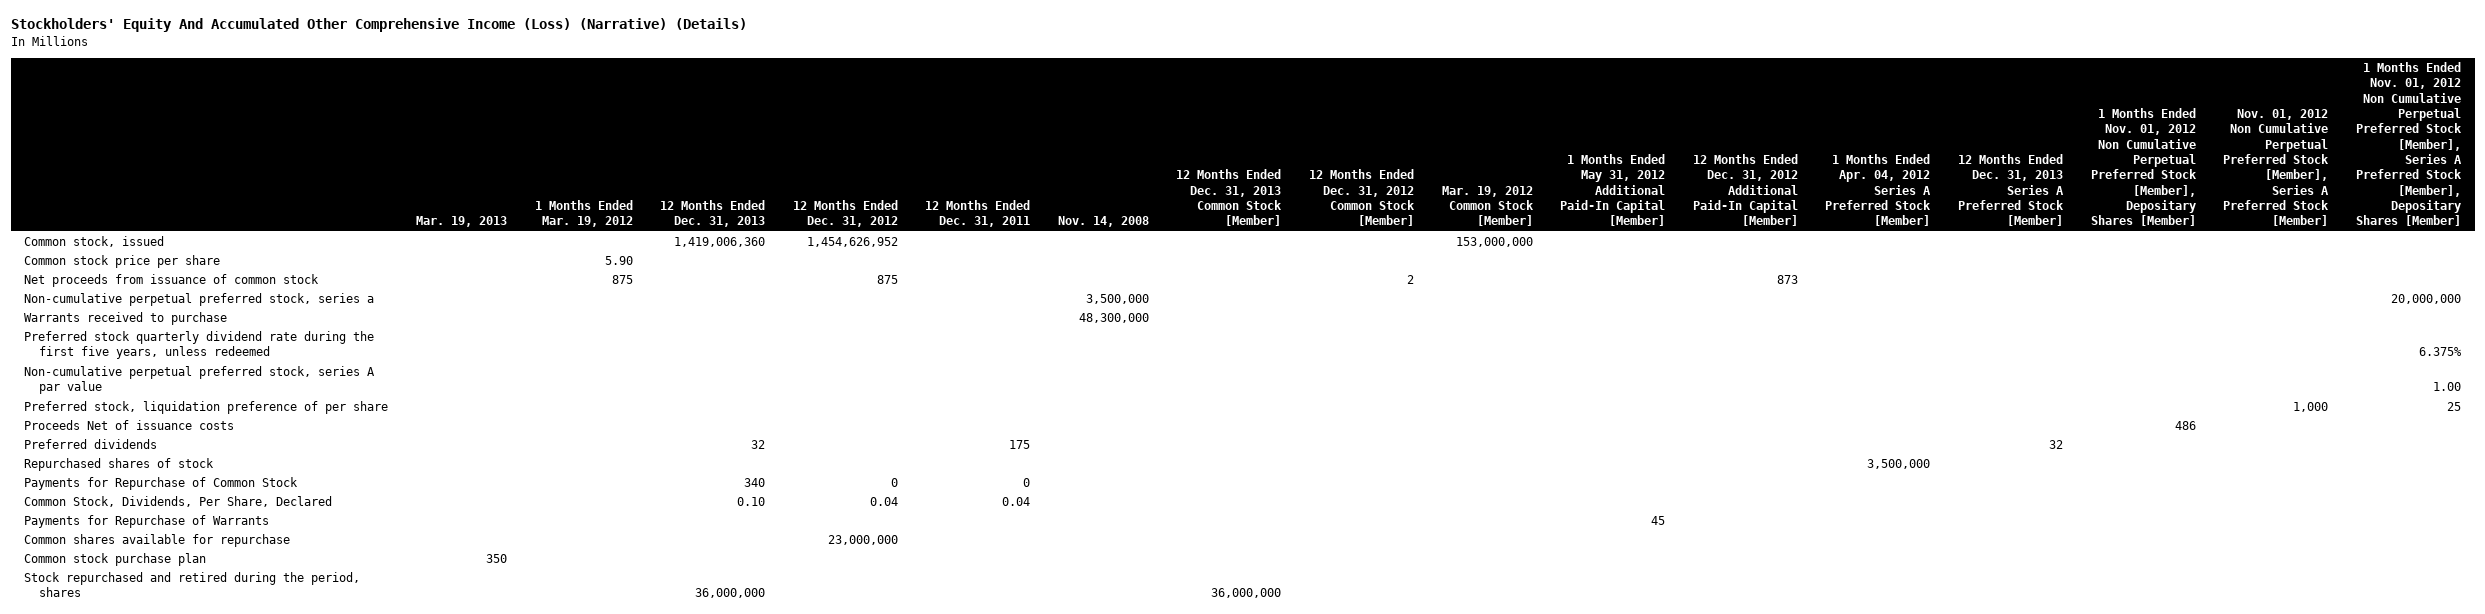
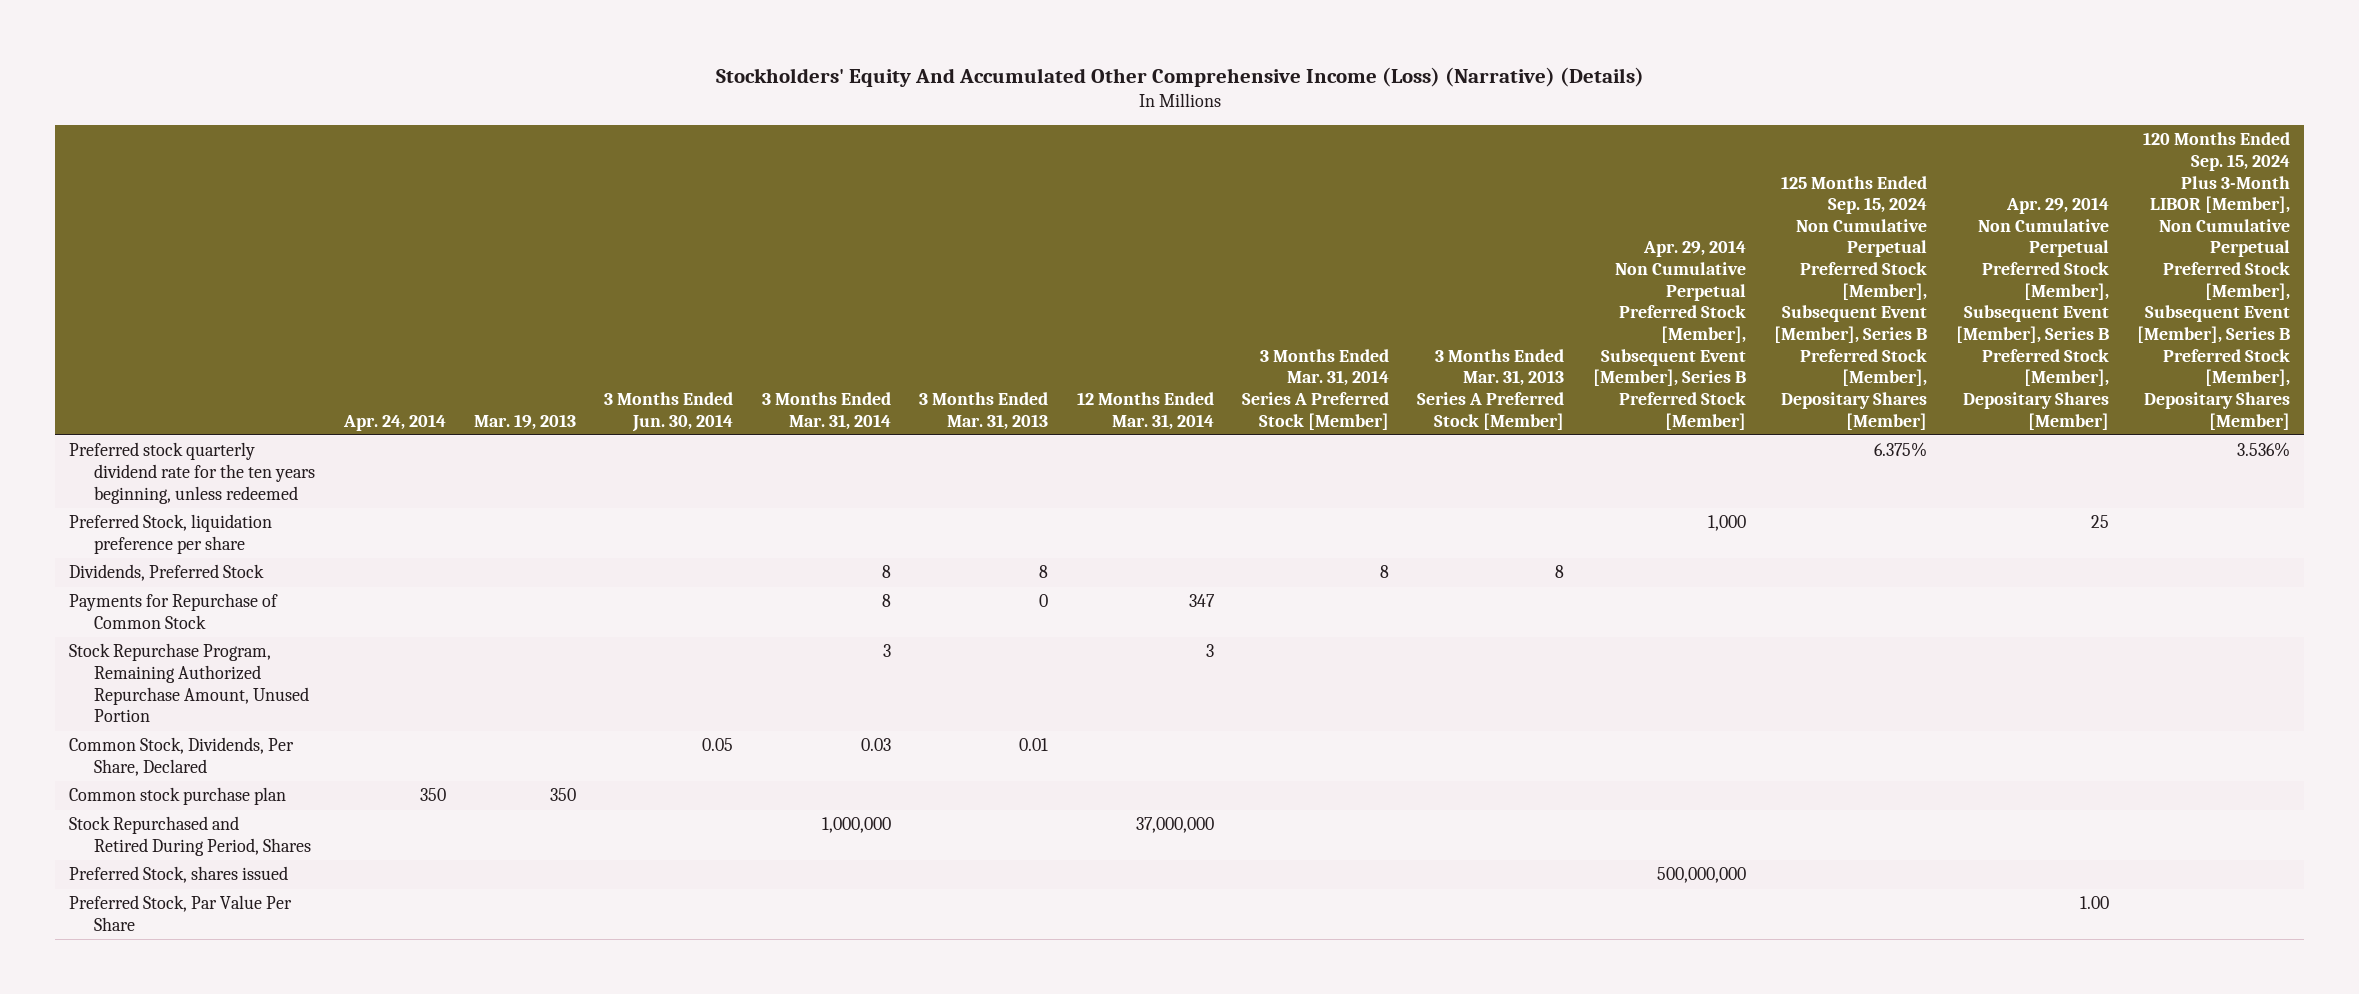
- | Mar. 19, 2013 | 1 Months Ended Mar. 19, 2012 | 12 Months Ended Dec. 31, 2013 | 12 Months Ended Dec. 31, 2012 | 12 Months Ended Dec. 31, 2011 | Nov. 14, 2008 | 12 Months Ended Dec. 31, 2013 Common Stock [Member] | 12 Months Ended Dec. 31, 2012 Common Stock [Member] | Mar. 19, 2012 Common Stock [Member] | 1 Months Ended May 31, 2012 Additional Paid-In Capital [Member] | 12 Months Ended Dec. 31, 2012 Additional Paid-In Capital [Member] | 1 Months Ended Apr. 04, 2012 Series A Preferred Stock [Member] | 12 Months Ended Dec. 31, 2013 Series A Preferred Stock [Member] | 1 Months Ended Nov. 01, 2012 Non Cumulative Perpetual Preferred Stock [Member], Depositary Shares [Member] | Nov. 01, 2012 Non Cumulative Perpetual Preferred Stock [Member], Series A Preferred Stock [Member] | 1 Months Ended Nov. 01, 2012 Non Cumulative Perpetual Preferred Stock [Member], Series A Preferred Stock [Member], Depositary Shares [Member]
+ | Apr. 24, 2014 | Mar. 19, 2013 | 3 Months Ended Jun. 30, 2014 | 3 Months Ended Mar. 31, 2014 | 3 Months Ended Mar. 31, 2013 | 12 Months Ended Mar. 31, 2014 | 3 Months Ended Mar. 31, 2014 Series A Preferred Stock [Member] | 3 Months Ended Mar. 31, 2013 Series A Preferred Stock [Member] | Apr. 29, 2014 Non Cumulative Perpetual Preferred Stock [Member], Subsequent Event [Member], Series B Preferred Stock [Member] | 125 Months Ended Sep. 15, 2024 Non Cumulative Perpetual Preferred Stock [Member], Subsequent Event [Member], Series B Preferred Stock [Member], Depositary Shares [Member] | Apr. 29, 2014 Non Cumulative Perpetual Preferred Stock [Member], Subsequent Event [Member], Series B Preferred Stock [Member], Depositary Shares [Member] | 120 Months Ended Sep. 15, 2024 Plus 3-Month LIBOR [Member], Non Cumulative Perpetual Preferred Stock [Member], Subsequent Event [Member], Series B Preferred Stock [Member], Depositary Shares [Member]
- Common stock, issued | | | 1,419,006,360 | 1,454,626,952 | | | | | 153,000,000 | | | | | | |
- Common stock price per share | | 5.90 | | | | | | | | | | | | | |
- Net proceeds from issuance of common stock | | 875 | | 875 | | | | 2 | | | 873 | | | | |
- Non-cumulative perpetual preferred stock, series a | | | | | | 3,500,000 | | | | | | | | | | 20,000,000
- Warrants received to purchase | | | | | | 48,300,000 | | | | | | | | | |
- Preferred stock quarterly dividend rate during the first five years, unless redeemed | | | | | | | | | | | | | | | | 6.375%
- Non-cumulative perpetual preferred stock, series A par value | | | | | | | | | | | | | | | | 1.00
- Preferred stock, liquidation preference of per share | | | | | | | | | | | | | | | 1,000 | 25
- Proceeds Net of issuance costs | | | | | | | | | | | | | | 486 | |
- Preferred dividends | | | 32 | | 175 | | | | | | | | 32 | | |
- Repurchased shares of stock | | | | | | | | | | | | 3,500,000 | | | |
+ Preferred stock quarterly dividend rate for the ten years beginning, unless redeemed | | | | | | | | | | 6.375% | | 3.536%
+ Preferred Stock, liquidation preference per share | | | | | | | | | 1,000 | | 25 |
+ Dividends, Preferred Stock | | | | 8 | 8 | | 8 | 8 | | | |
+ Stock Repurchase Program, Remaining Authorized Repurchase Amount, Unused Portion | | | | 3 | | 3 | | | | | |
- Payments for Repurchase of Warrants | | | | | | | | | | 45 | | | | | |
- Common shares available for repurchase | | | | 23,000,000 | | | | | | | | | | | |
- Stock repurchased and retired during the period, shares | | | 36,000,000 | | | | 36,000,000 | | | | | | | | |
+ Stock Repurchased and Retired During Period, Shares | | | | 1,000,000 | | 37,000,000 | | | | | |
+ Preferred Stock, shares issued | | | | | | | | | 500,000,000 | | |
+ Preferred Stock, Par Value Per Share | | | | | | | | | | | 1.00 |

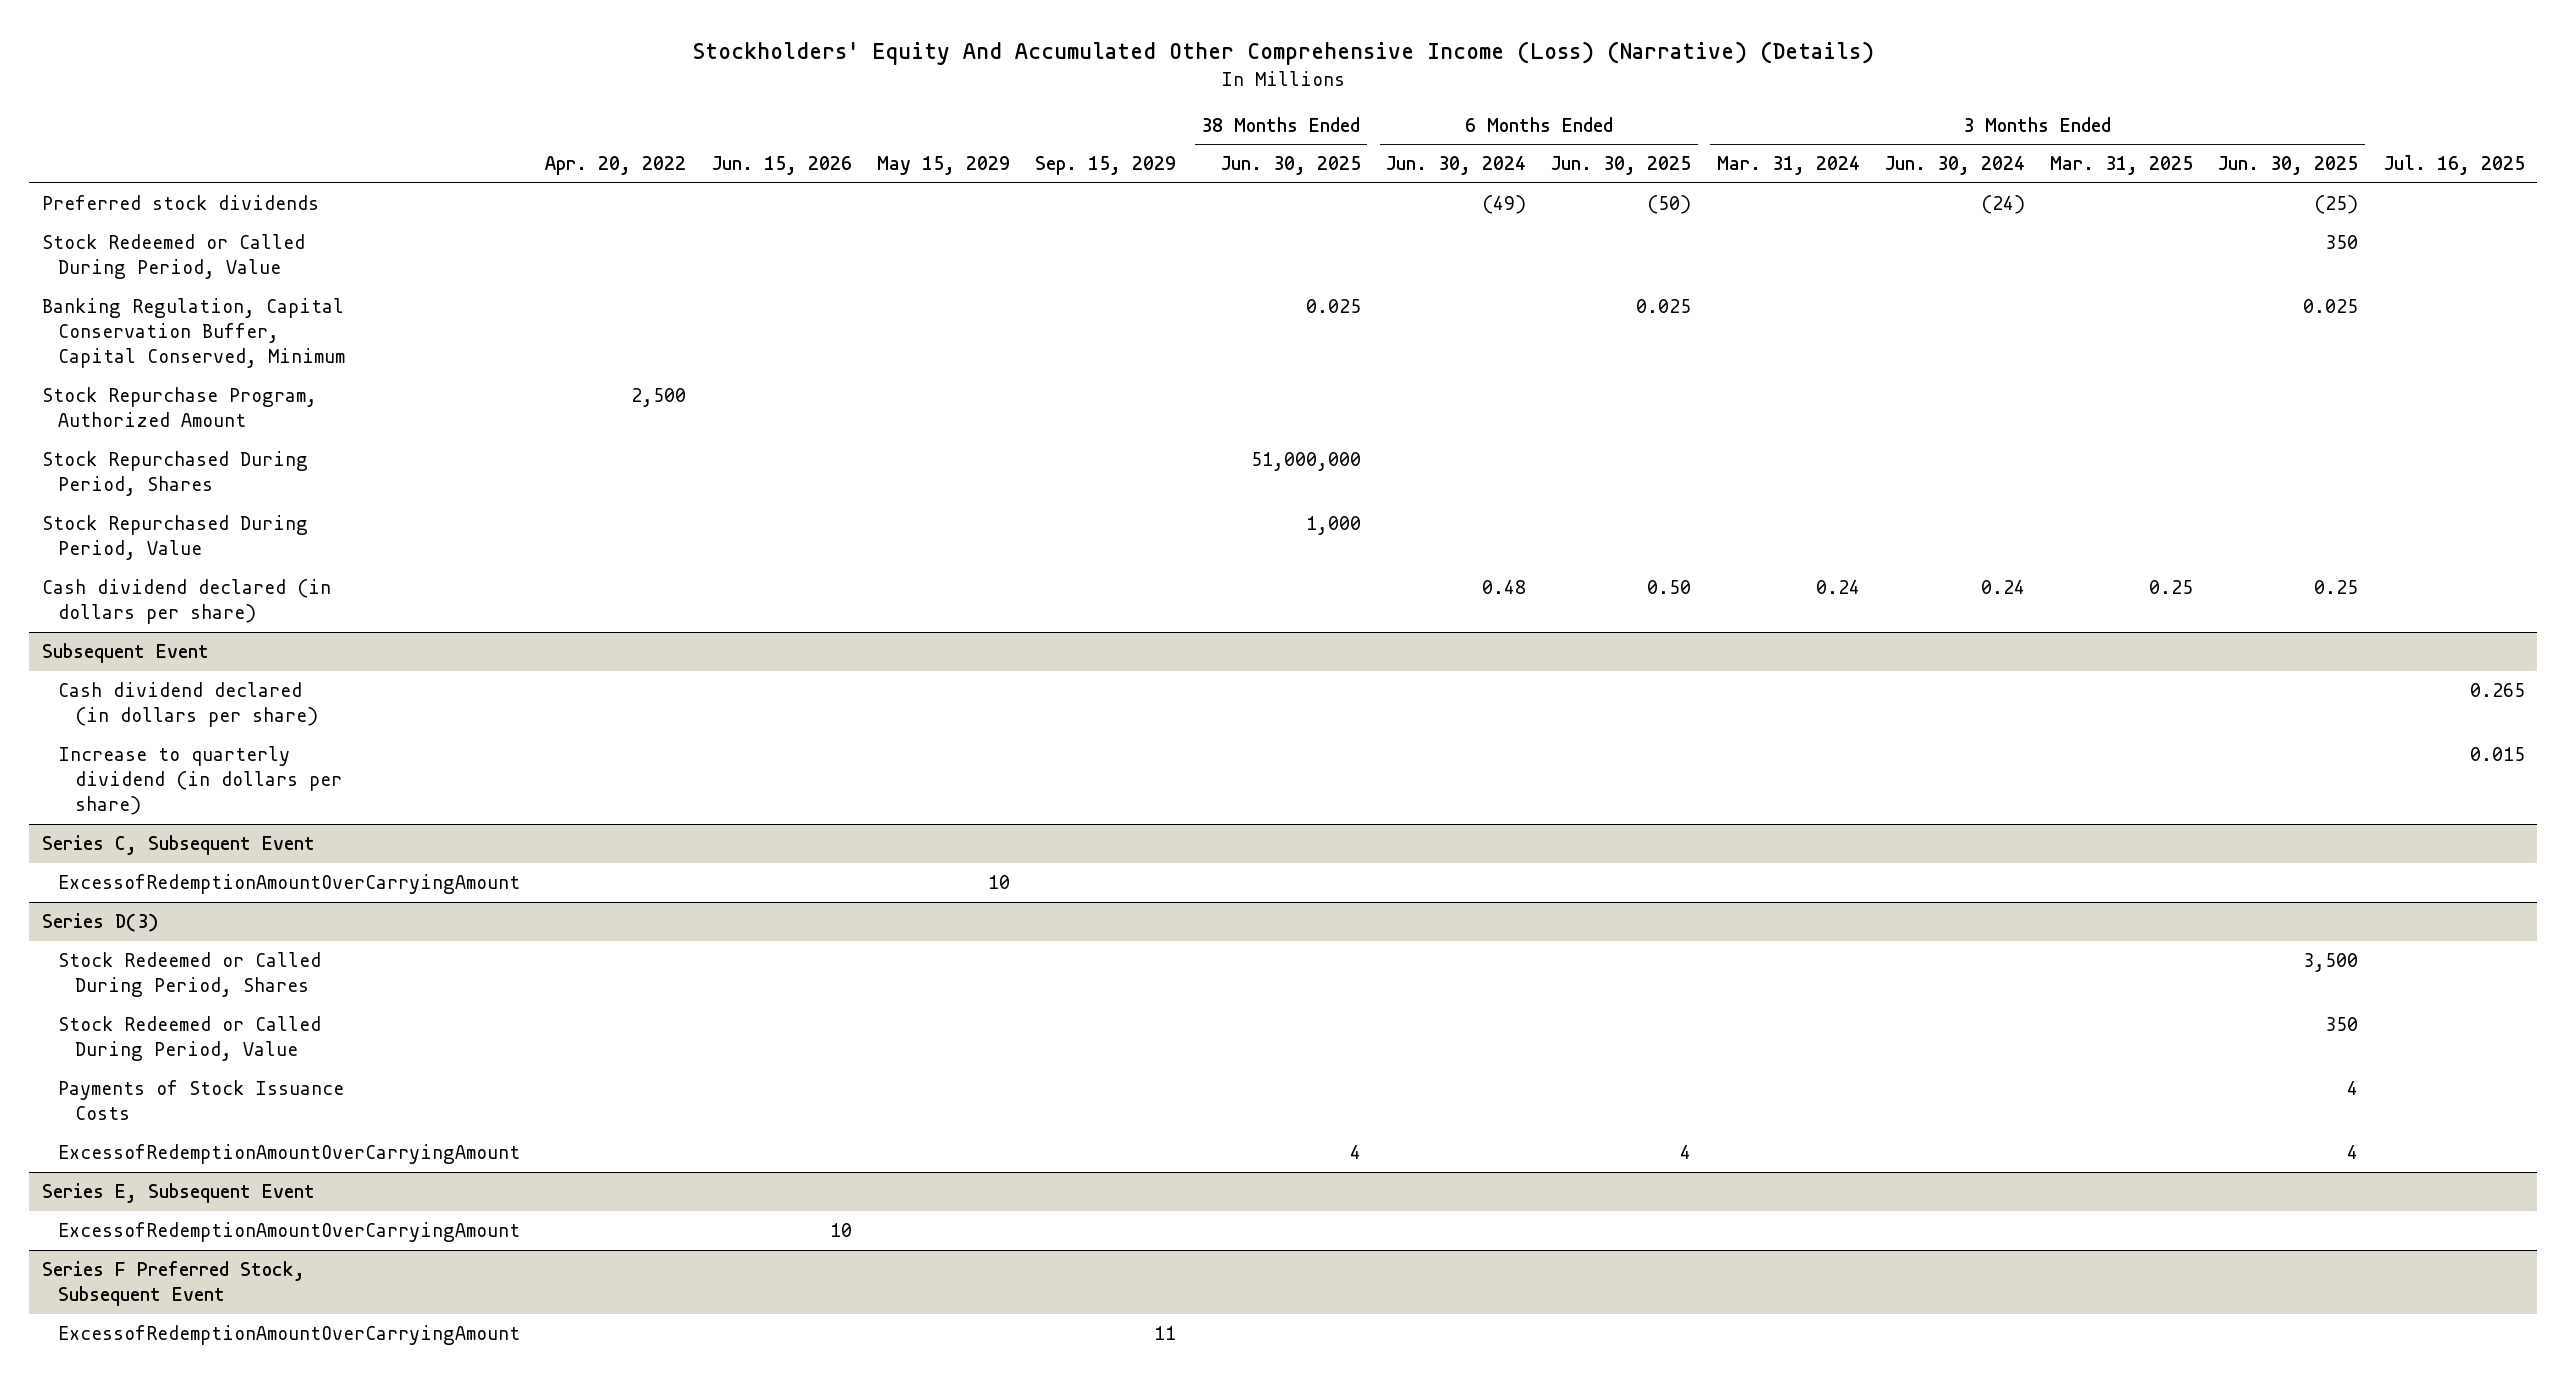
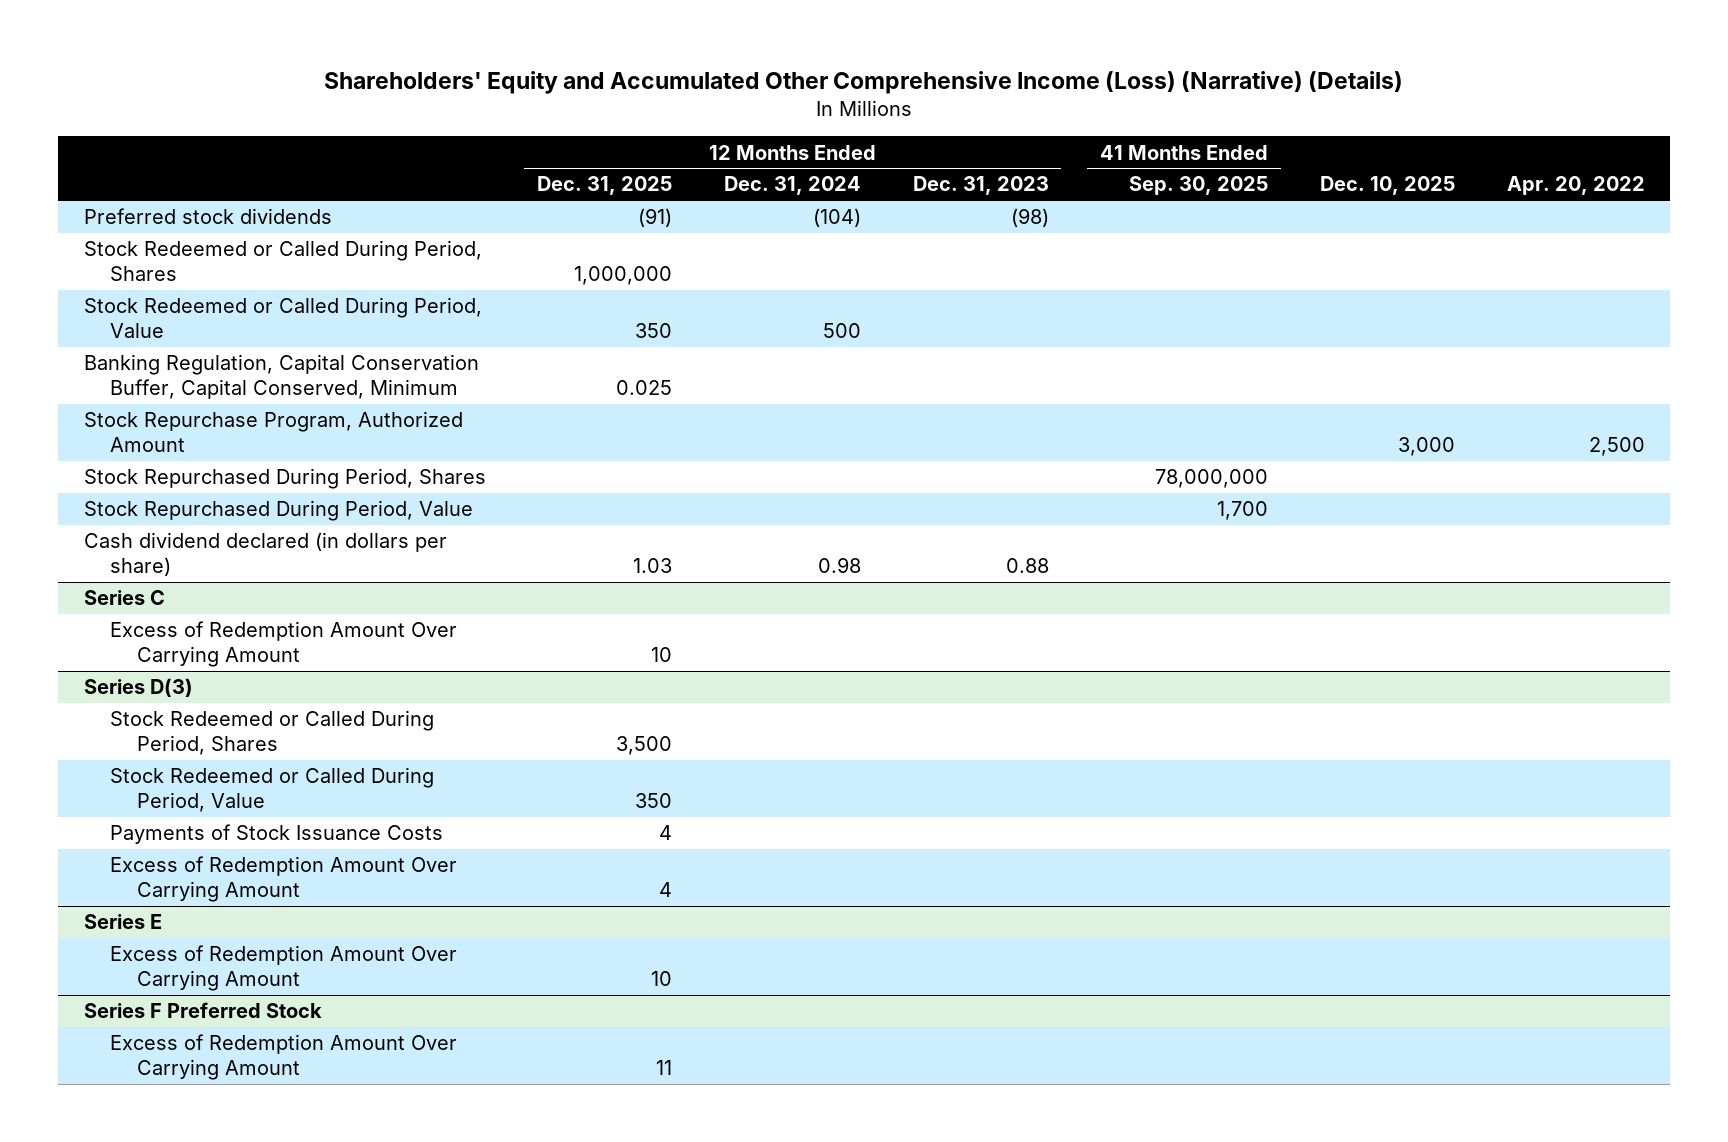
- Stockholders' Equity And Accumulated Other Comprehensive Income (Loss) (Narrative) (Details)
+ Shareholders' Equity and Accumulated Other Comprehensive Income (Loss) (Narrative) (Details)
- | Apr. 20, 2022 | Jun. 15, 2026 | May 15, 2029 | Sep. 15, 2029 | 38 Months Ended Jun. 30, 2025 | 6 Months Ended Jun. 30, 2024 | 6 Months Ended Jun. 30, 2025 | 3 Months Ended Mar. 31, 2024 | 3 Months Ended Jun. 30, 2024 | 3 Months Ended Mar. 31, 2025 | 3 Months Ended Jun. 30, 2025 | Jul. 16, 2025
+ | 12 Months Ended Dec. 31, 2025 | 12 Months Ended Dec. 31, 2024 | 12 Months Ended Dec. 31, 2023 | 41 Months Ended Sep. 30, 2025 | Dec. 10, 2025 | Apr. 20, 2022
+ Stock Redeemed or Called During Period, Shares | 1,000,000 | | | | |
- Subsequent Event
- Cash dividend declared (in dollars per share) | | | | | | | | | | | | 0.265
- Increase to quarterly dividend (in dollars per share) | | | | | | | | | | | | 0.015
- Series C, Subsequent Event
- ExcessofRedemptionAmountOverCarryingAmount | | | 10 | | | | | | | | |
+ Series C
+ Excess of Redemption Amount Over Carrying Amount | 10 | | | | |
@ Series D(3)
- ExcessofRedemptionAmountOverCarryingAmount | | | | | 4 | | 4 | | | | 4 |
- Series E, Subsequent Event
- ExcessofRedemptionAmountOverCarryingAmount | | 10 | | | | | | | | | |
- Series F Preferred Stock, Subsequent Event
- ExcessofRedemptionAmountOverCarryingAmount | | | | 11 | | | | | | | |
@ Series D(3)
+ Excess of Redemption Amount Over Carrying Amount | 4 | | | | |
+ Series E
+ Excess of Redemption Amount Over Carrying Amount | 10 | | | | |
+ Series F Preferred Stock
+ Excess of Redemption Amount Over Carrying Amount | 11 | | | | |

